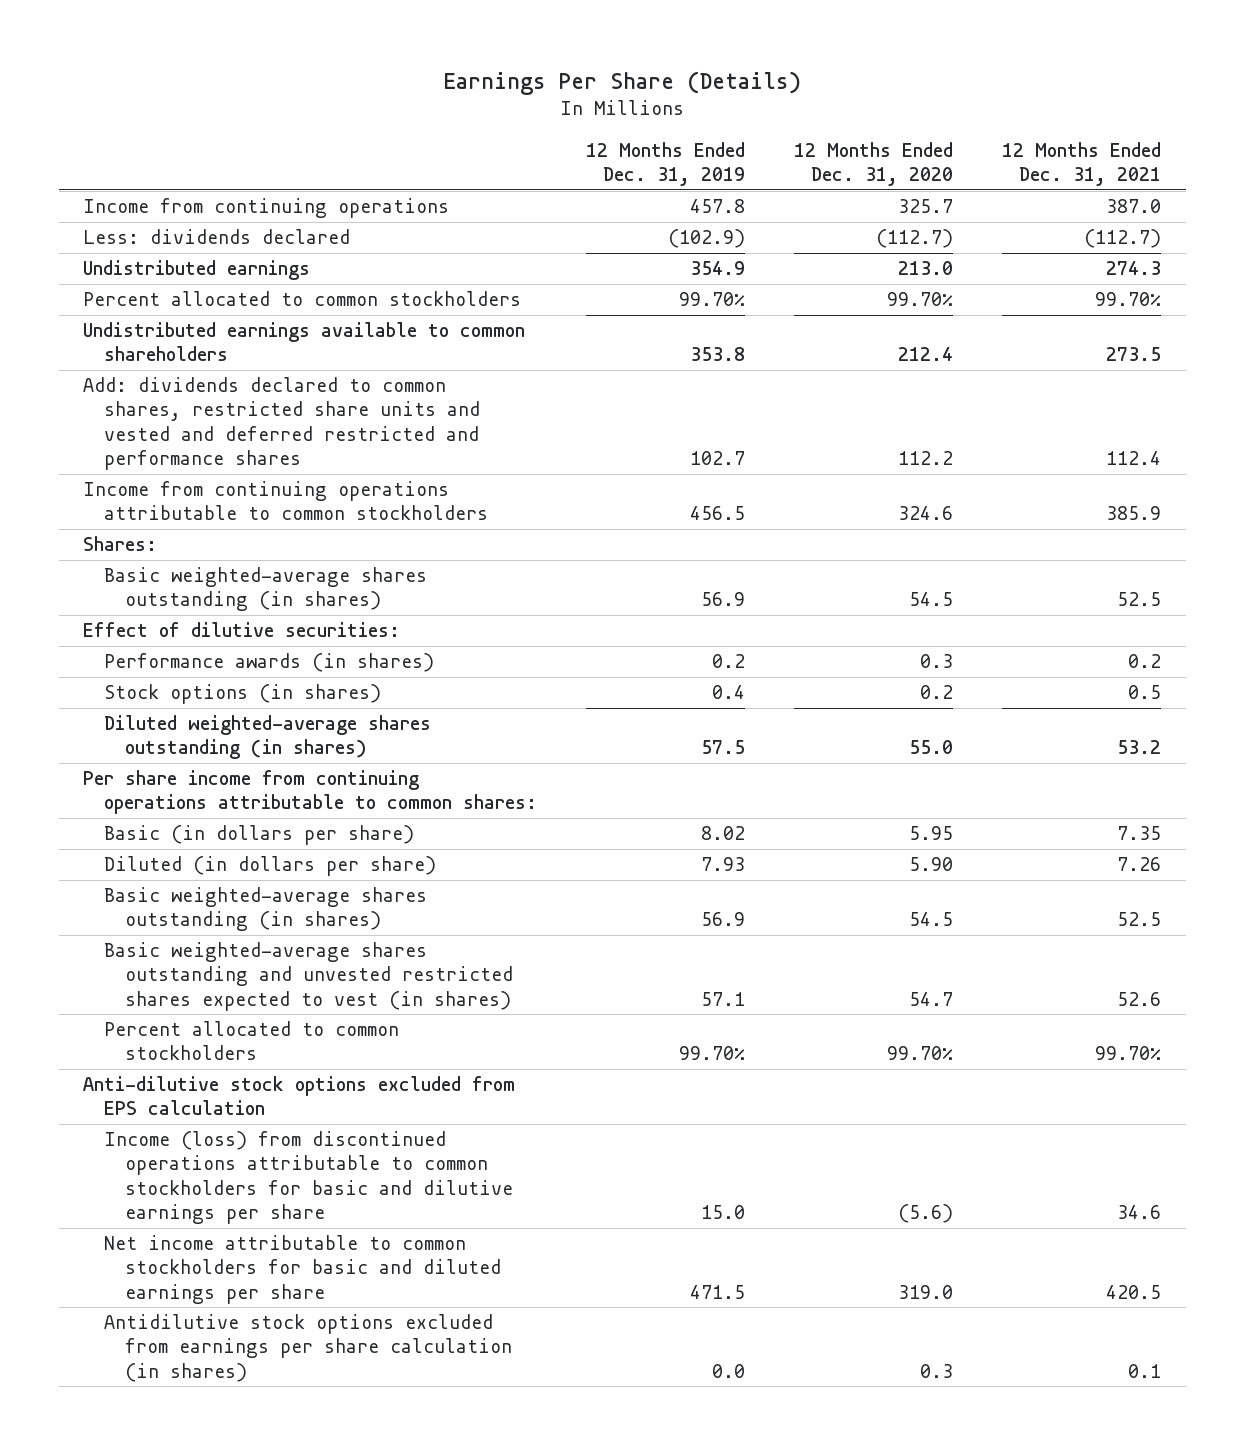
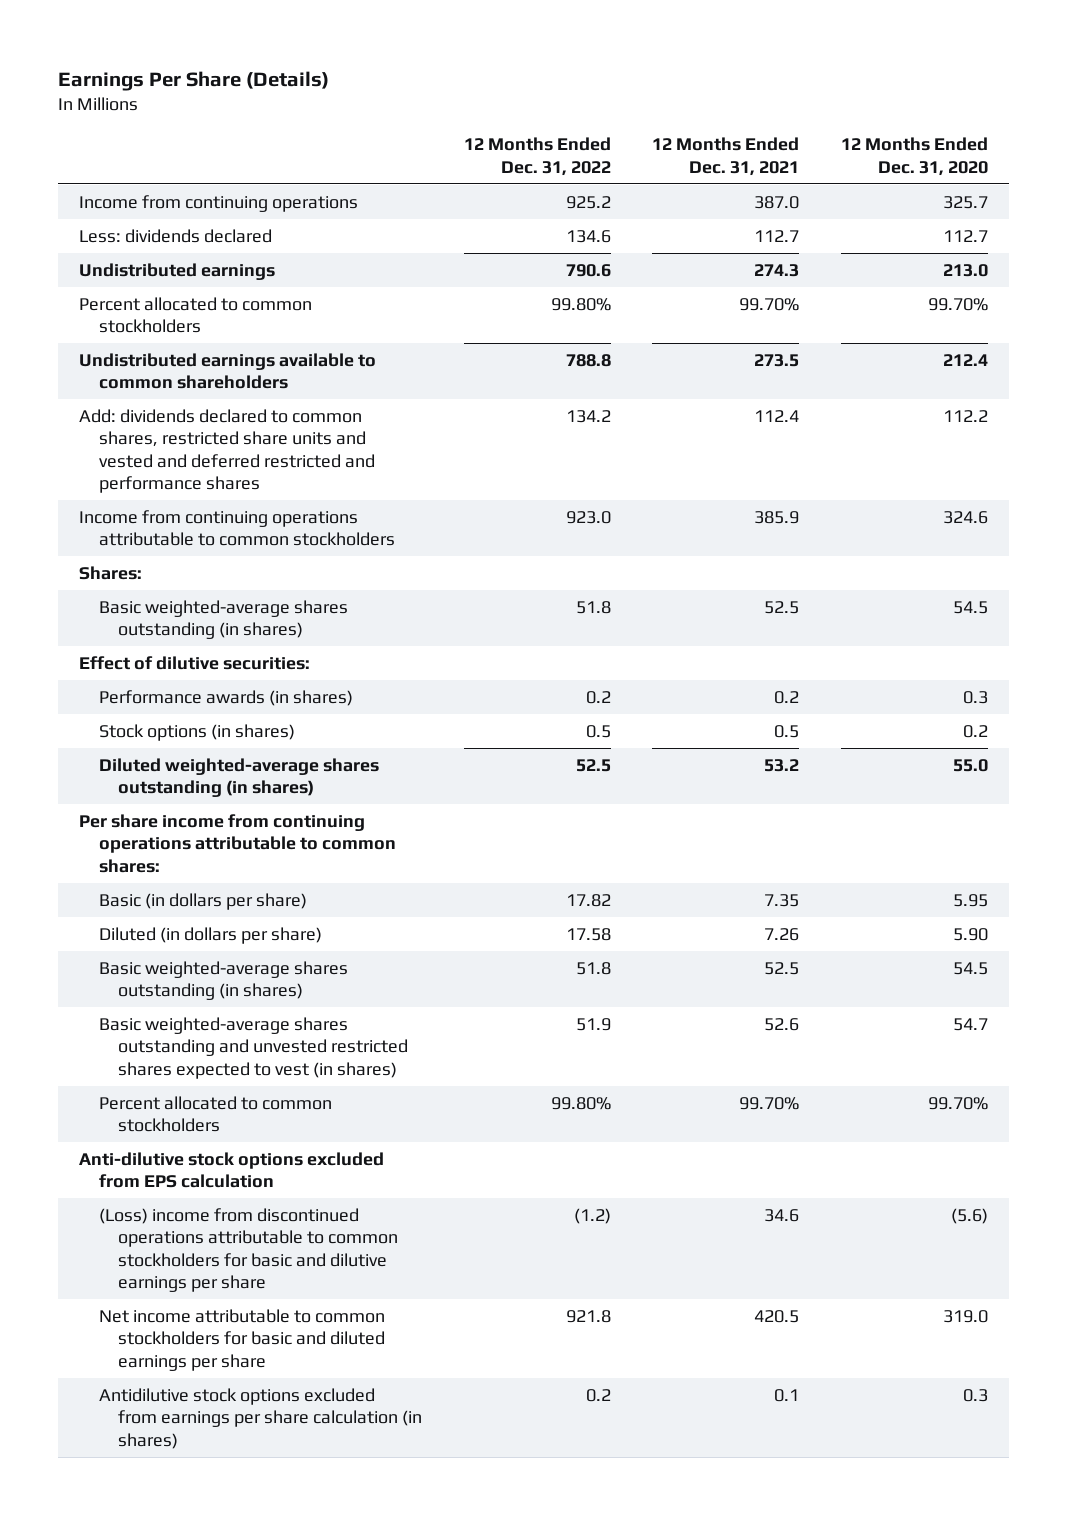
- | 12 Months Ended Dec. 31, 2019 | 12 Months Ended Dec. 31, 2020 | 12 Months Ended Dec. 31, 2021
+ | 12 Months Ended Dec. 31, 2022 | 12 Months Ended Dec. 31, 2021 | 12 Months Ended Dec. 31, 2020
- Less: dividends declared | (102.9) | (112.7) | (112.7)
+ Less: dividends declared | 134.6 | 112.7 | 112.7
- Income (loss) from discontinued operations attributable to common stockholders for basic and dilutive earnings per share | 15.0 | (5.6) | 34.6
+ (Loss) income from discontinued operations attributable to common stockholders for basic and dilutive earnings per share | (1.2) | 34.6 | (5.6)

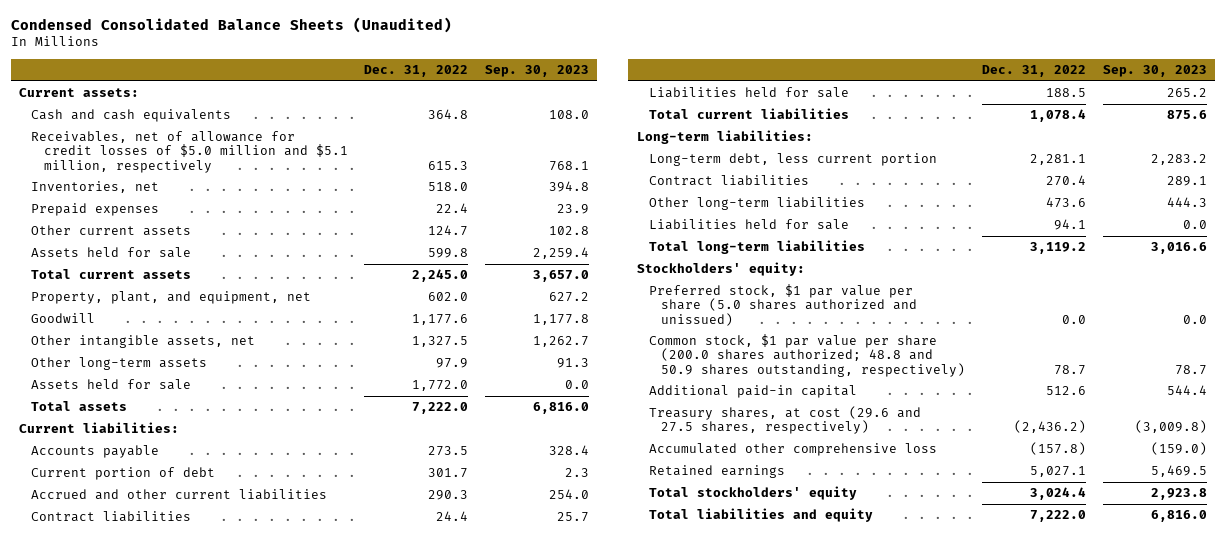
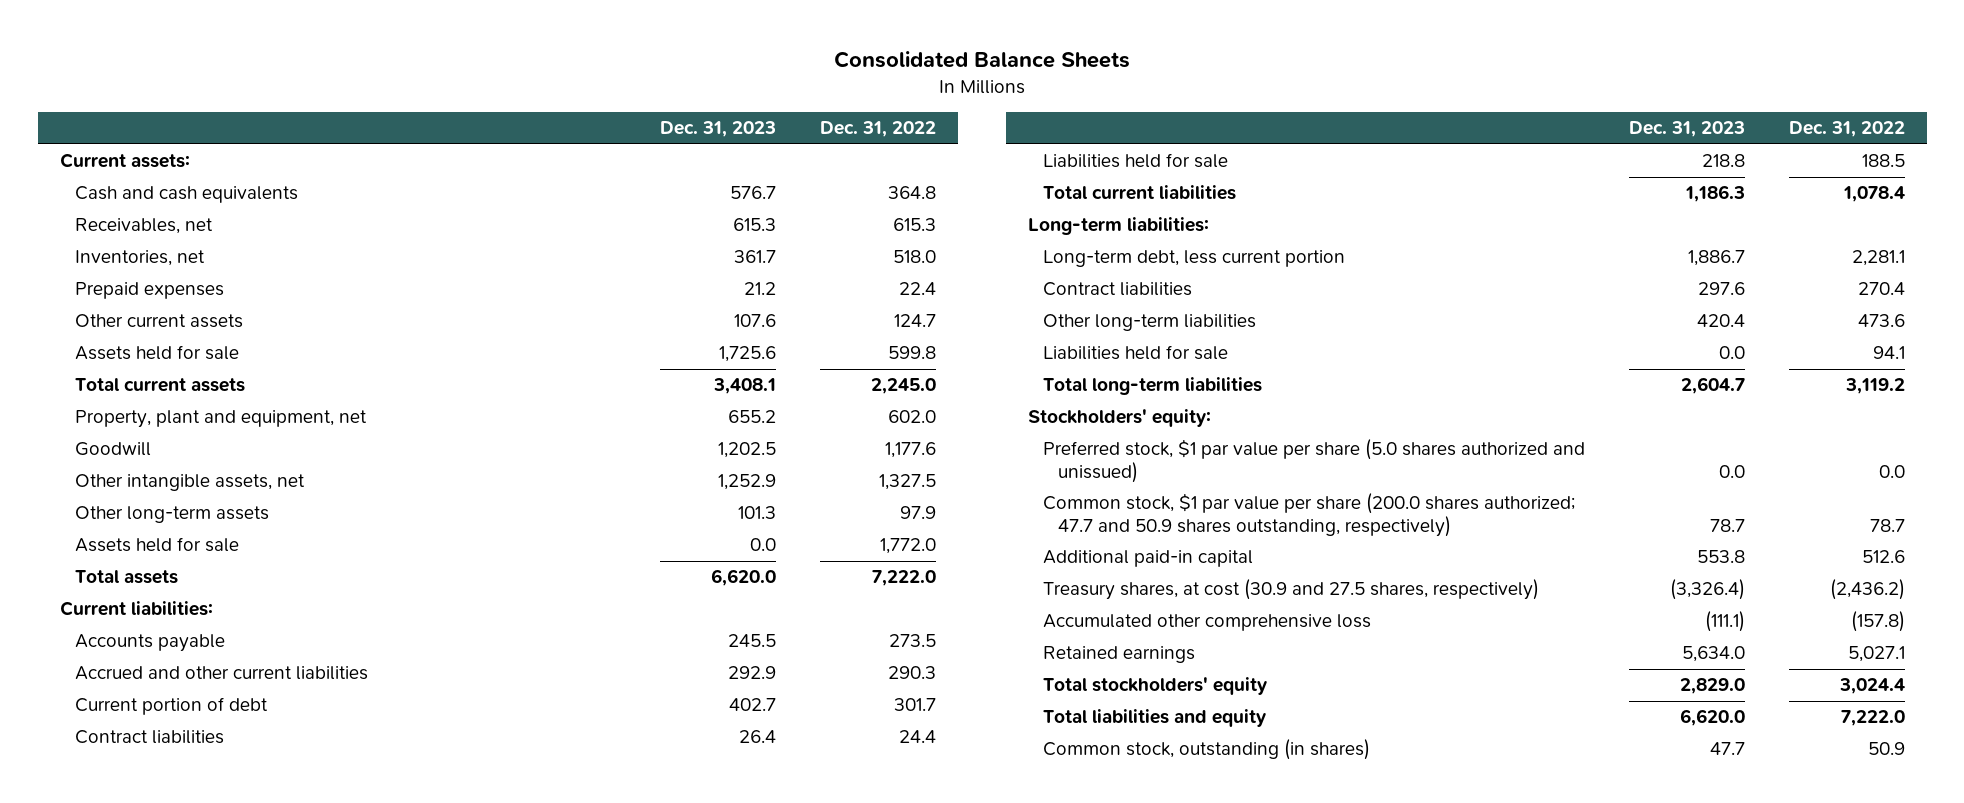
- Condensed Consolidated Balance Sheets (Unaudited)
+ Consolidated Balance Sheets
- | Dec. 31, 2022 | Sep. 30, 2023
+ | Dec. 31, 2023 | Dec. 31, 2022
- Receivables, net of allowance for credit losses of $5.0 million and $5.1 million, respectively | 615.3 | 768.1
+ Receivables, net | 615.3 | 615.3
- Property, plant, and equipment, net | 602.0 | 627.2
+ Property, plant and equipment, net | 655.2 | 602.0
moved down: Current portion of debt | 402.7 | 301.7
- Common stock, $1 par value per share (200.0 shares authorized; 48.8 and 50.9 shares outstanding, respectively) | 78.7 | 78.7
+ Common stock, $1 par value per share (200.0 shares authorized; 47.7 and 50.9 shares outstanding, respectively) | 78.7 | 78.7
- Treasury shares, at cost (29.6 and 27.5 shares, respectively) | (2,436.2) | (3,009.8)
+ Treasury shares, at cost (30.9 and 27.5 shares, respectively) | (3,326.4) | (2,436.2)
+ Common stock, outstanding (in shares) | 47.7 | 50.9

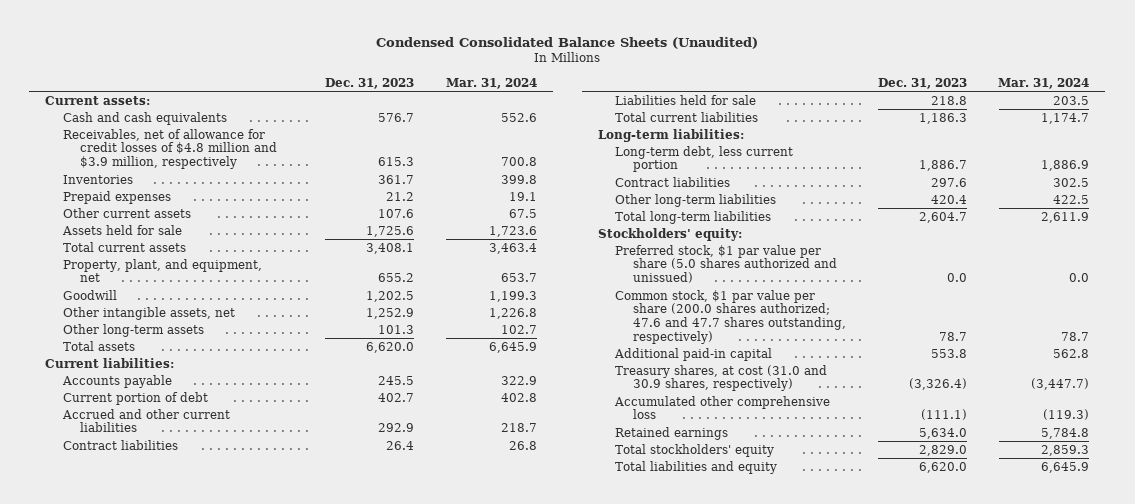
- Consolidated Balance Sheets
+ Condensed Consolidated Balance Sheets (Unaudited)
- | Dec. 31, 2023 | Dec. 31, 2022
+ | Dec. 31, 2023 | Mar. 31, 2024
- Receivables, net | 615.3 | 615.3
- Inventories, net | 361.7 | 518.0
+ Receivables, net of allowance for credit losses of $4.8 million and $3.9 million, respectively | 615.3 | 700.8
+ Inventories | 361.7 | 399.8
- Property, plant and equipment, net | 655.2 | 602.0
+ Property, plant, and equipment, net | 655.2 | 653.7
- Assets held for sale | 0.0 | 1,772.0
moved down: Accrued and other current liabilities | 292.9 | 218.7
- Liabilities held for sale | 0.0 | 94.1
- Common stock, $1 par value per share (200.0 shares authorized; 47.7 and 50.9 shares outstanding, respectively) | 78.7 | 78.7
+ Common stock, $1 par value per share (200.0 shares authorized; 47.6 and 47.7 shares outstanding, respectively) | 78.7 | 78.7
- Treasury shares, at cost (30.9 and 27.5 shares, respectively) | (3,326.4) | (2,436.2)
+ Treasury shares, at cost (31.0 and 30.9 shares, respectively) | (3,326.4) | (3,447.7)
- Common stock, outstanding (in shares) | 47.7 | 50.9

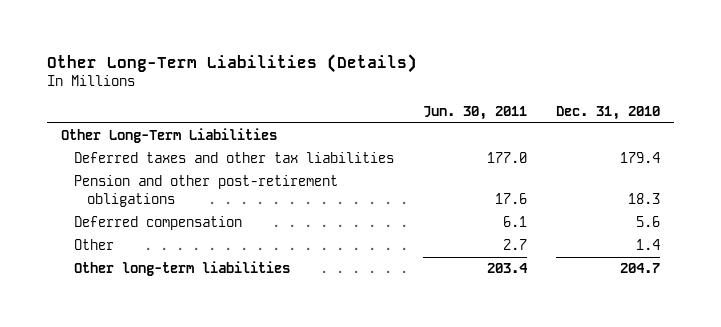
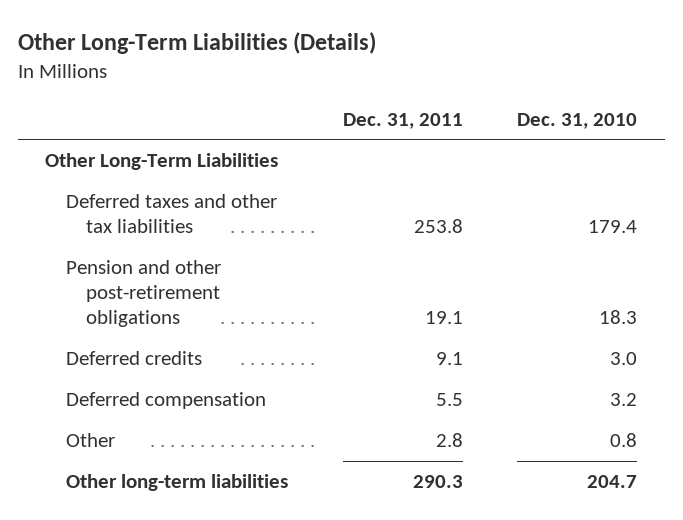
- | Jun. 30, 2011 | Dec. 31, 2010
+ | Dec. 31, 2011 | Dec. 31, 2010
- Deferred compensation | 6.1 | 5.6
- Other | 2.7 | 1.4
+ Deferred credits | 9.1 | 3.0
+ Deferred compensation | 5.5 | 3.2
+ Other | 2.8 | 0.8

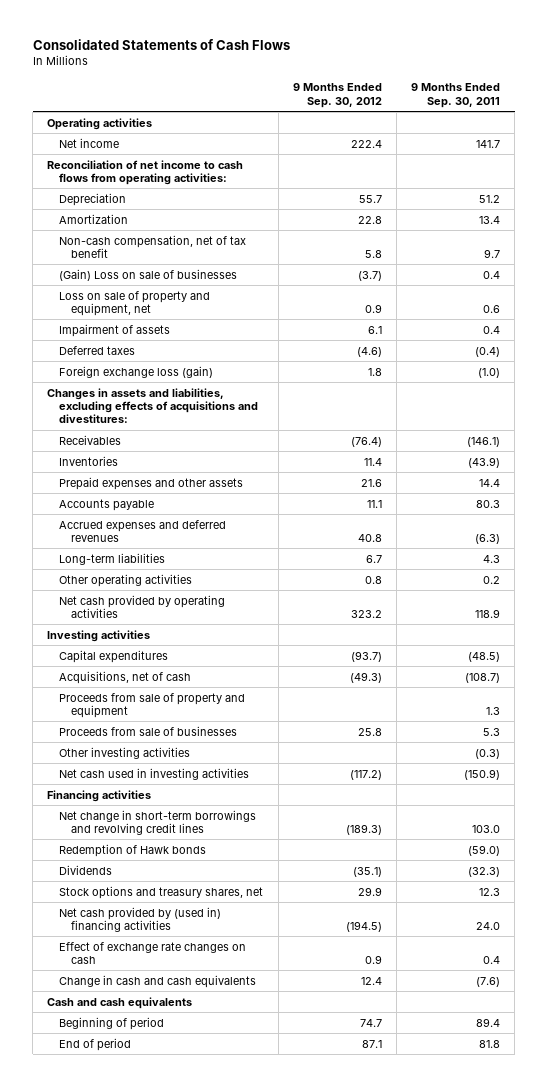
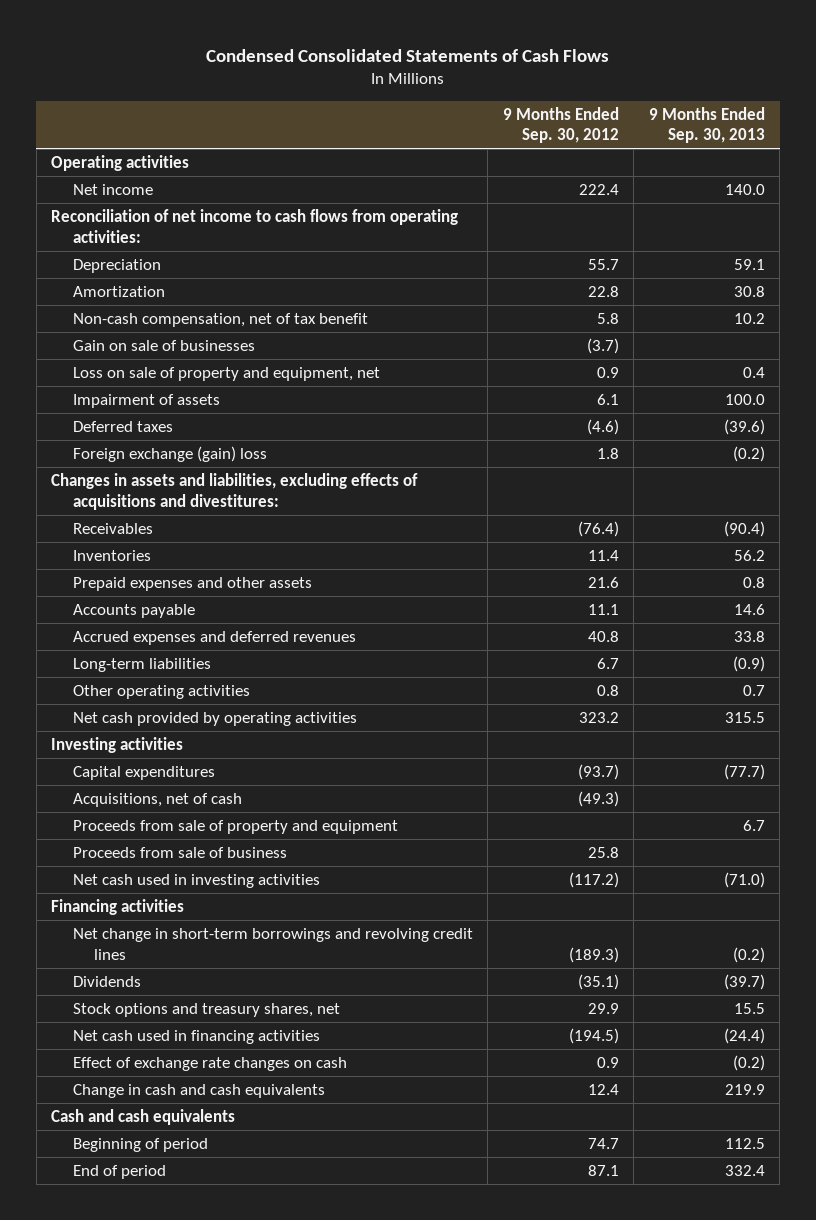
- Consolidated Statements of Cash Flows
+ Condensed Consolidated Statements of Cash Flows
- | 9 Months Ended Sep. 30, 2012 | 9 Months Ended Sep. 30, 2011
+ | 9 Months Ended Sep. 30, 2012 | 9 Months Ended Sep. 30, 2013
- (Gain) Loss on sale of businesses | (3.7) | 0.4
+ Gain on sale of businesses | (3.7) |
- Foreign exchange loss (gain) | 1.8 | (1.0)
+ Foreign exchange (gain) loss | 1.8 | (0.2)
- Proceeds from sale of businesses | 25.8 | 5.3
- Other investing activities | | (0.3)
+ Proceeds from sale of business | 25.8 |
- Redemption of Hawk bonds | | (59.0)
- Net cash provided by (used in) financing activities | (194.5) | 24.0
+ Net cash used in financing activities | (194.5) | (24.4)

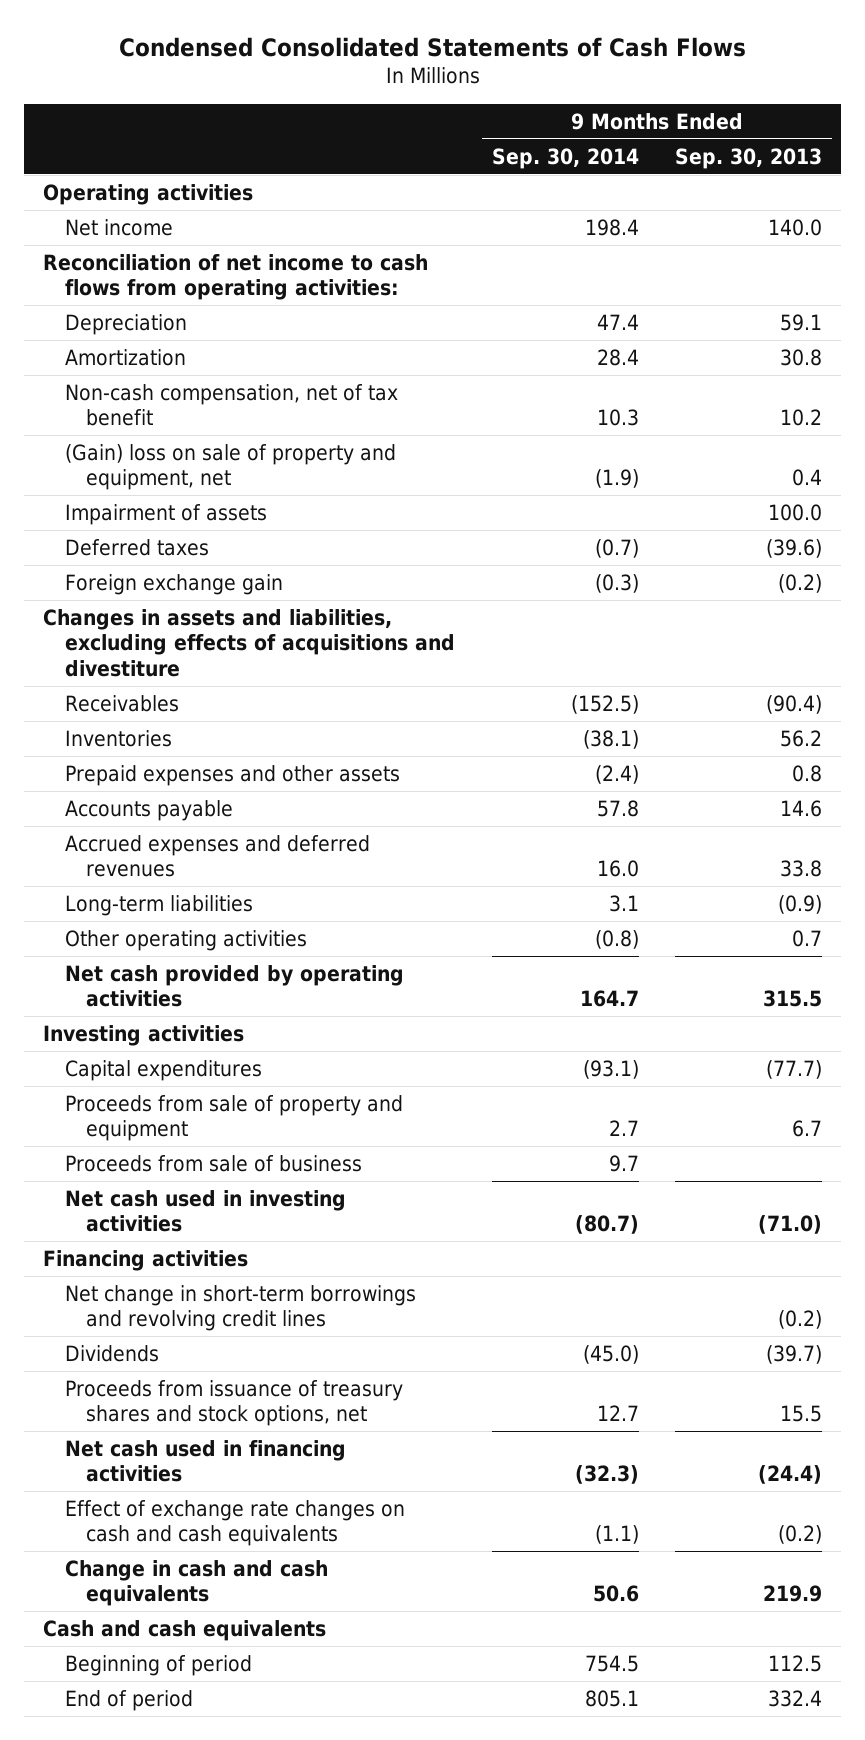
- | 9 Months Ended Sep. 30, 2012 | 9 Months Ended Sep. 30, 2013
+ | 9 Months Ended Sep. 30, 2014 | 9 Months Ended Sep. 30, 2013
- Gain on sale of businesses | (3.7) |
- Loss on sale of property and equipment, net | 0.9 | 0.4
+ (Gain) loss on sale of property and equipment, net | (1.9) | 0.4
- Foreign exchange (gain) loss | 1.8 | (0.2)
- Changes in assets and liabilities, excluding effects of acquisitions and divestitures:
+ Foreign exchange gain | (0.3) | (0.2)
+ Changes in assets and liabilities, excluding effects of acquisitions and divestiture
- Acquisitions, net of cash | (49.3) |
- Stock options and treasury shares, net | 29.9 | 15.5
+ Proceeds from issuance of treasury shares and stock options, net | 12.7 | 15.5
- Effect of exchange rate changes on cash | 0.9 | (0.2)
+ Effect of exchange rate changes on cash and cash equivalents | (1.1) | (0.2)

